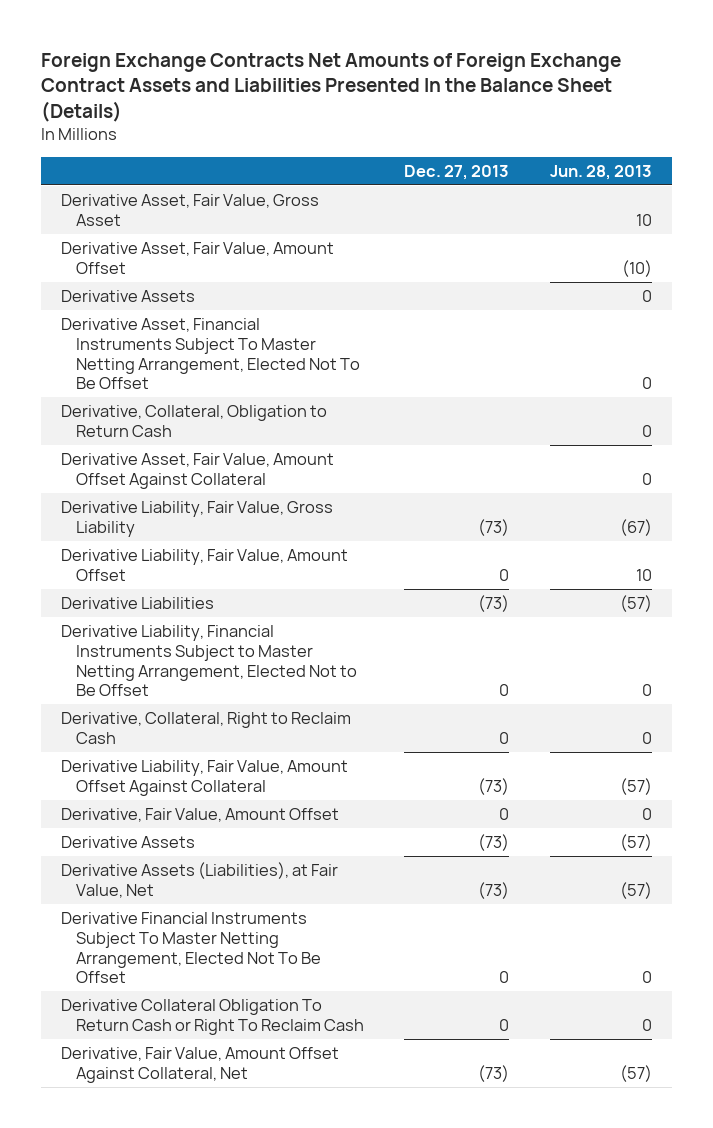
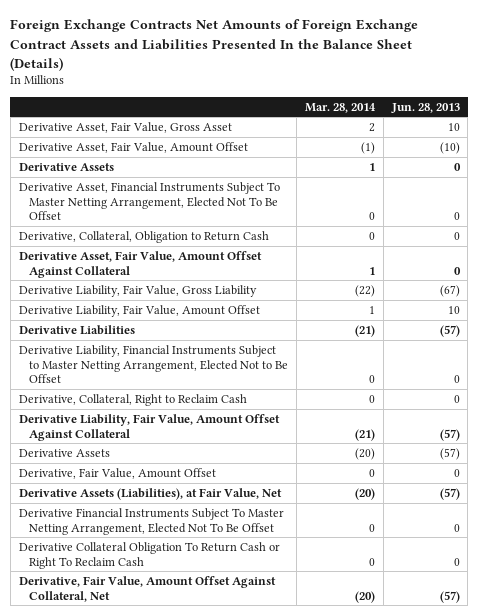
- | Dec. 27, 2013 | Jun. 28, 2013
+ | Mar. 28, 2014 | Jun. 28, 2013
moved down: Derivative, Fair Value, Amount Offset | 0 | 0

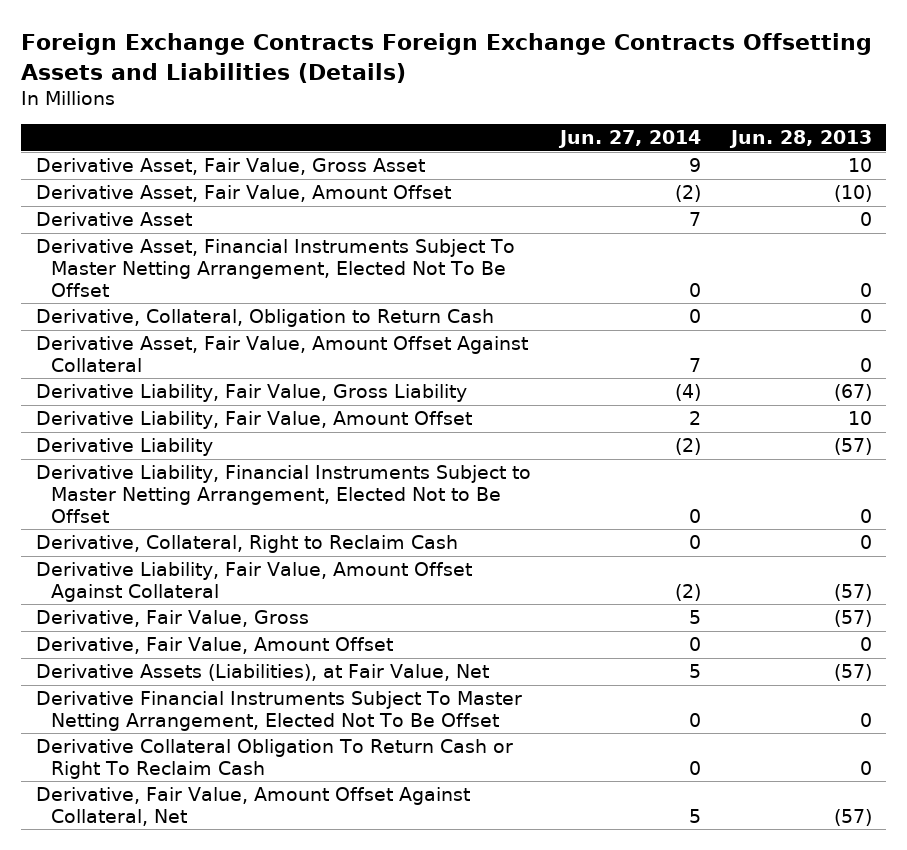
- Foreign Exchange Contracts Net Amounts of Foreign Exchange Contract Assets and Liabilities Presented In the Balance Sheet (Details)
+ Foreign Exchange Contracts Foreign Exchange Contracts Offsetting Assets and Liabilities (Details)
- | Mar. 28, 2014 | Jun. 28, 2013
+ | Jun. 27, 2014 | Jun. 28, 2013
- Derivative Assets | 1 | 0
+ Derivative Asset | 7 | 0
- Derivative Liabilities | (21) | (57)
+ Derivative Liability | (2) | (57)
- Derivative Assets | (20) | (57)
+ Derivative, Fair Value, Gross | 5 | (57)

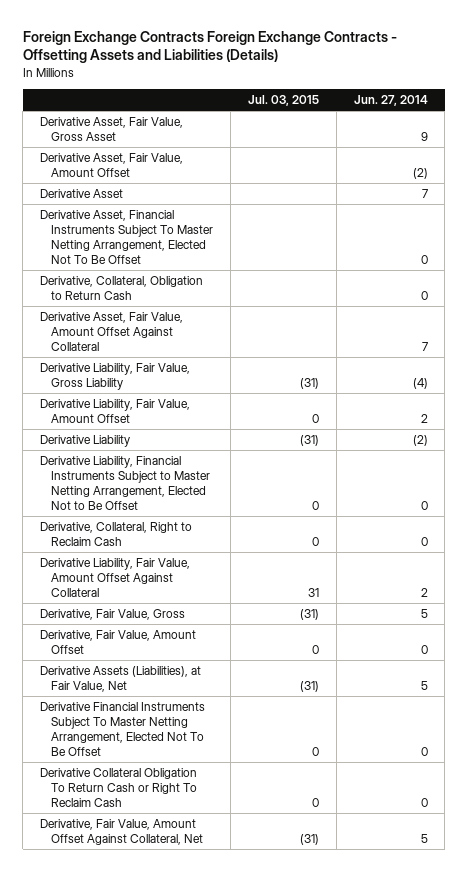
- Foreign Exchange Contracts Foreign Exchange Contracts Offsetting Assets and Liabilities (Details)
+ Foreign Exchange Contracts Foreign Exchange Contracts - Offsetting Assets and Liabilities (Details)
- | Jun. 27, 2014 | Jun. 28, 2013
+ | Jul. 03, 2015 | Jun. 27, 2014
- Derivative Liability, Fair Value, Amount Offset Against Collateral | (2) | (57)
+ Derivative Liability, Fair Value, Amount Offset Against Collateral | 31 | 2

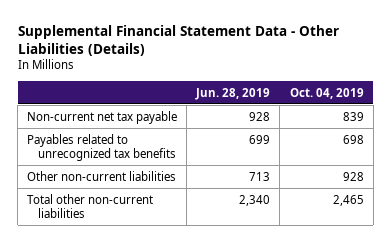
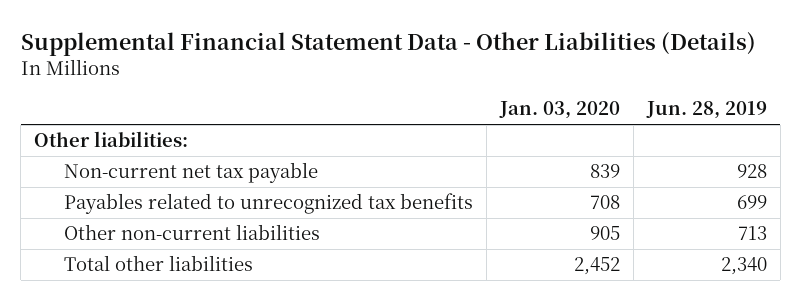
- | Jun. 28, 2019 | Oct. 04, 2019
+ | Jan. 03, 2020 | Jun. 28, 2019
+ Other liabilities:
- Total other non-current liabilities | 2,340 | 2,465
+ Total other liabilities | 2,452 | 2,340

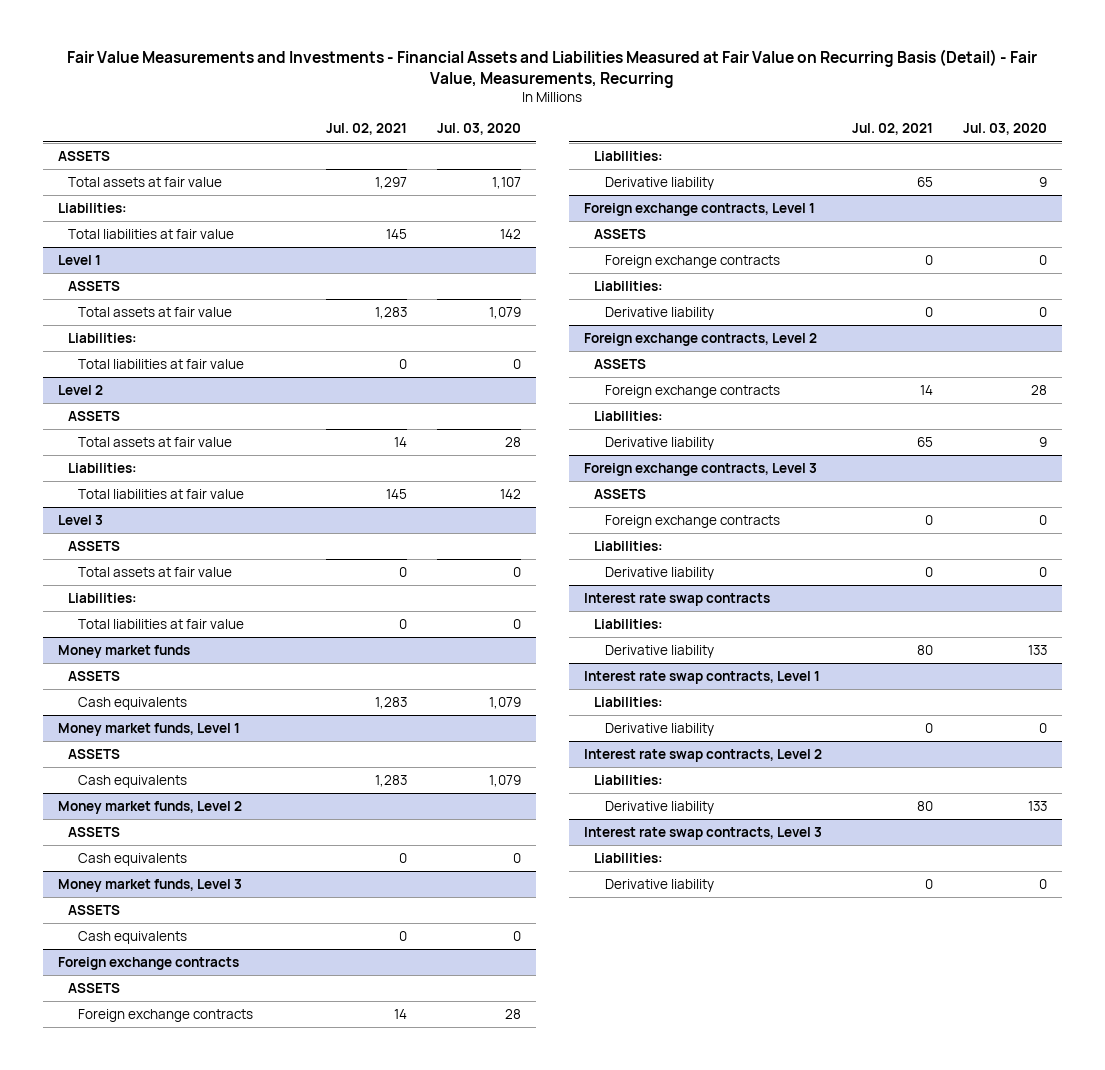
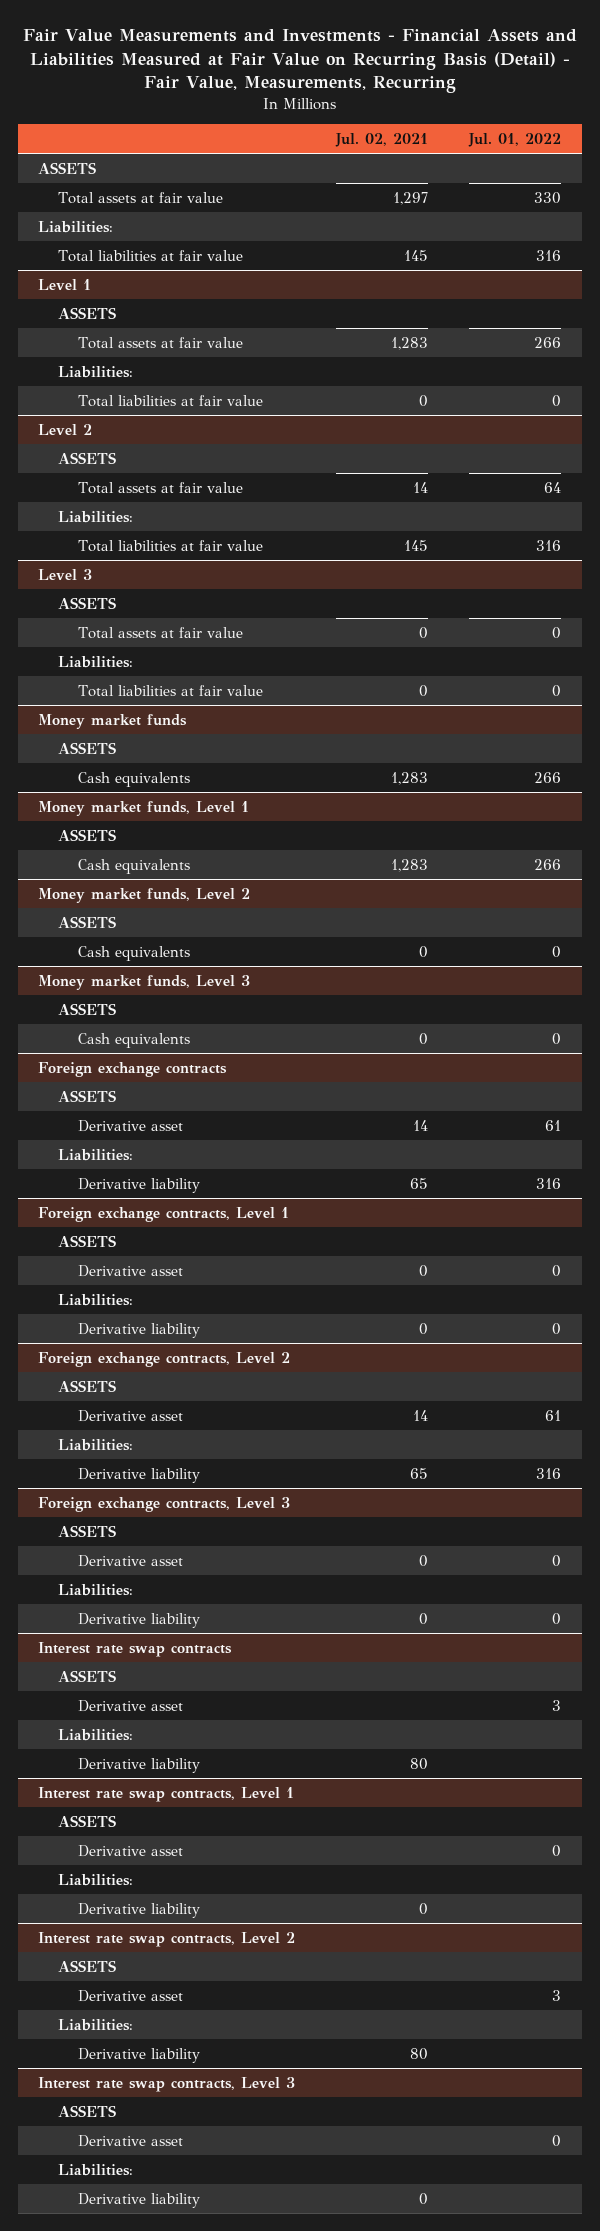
- | Jul. 02, 2021 | Jul. 03, 2020
+ | Jul. 02, 2021 | Jul. 01, 2022
@ Foreign exchange contracts
- Foreign exchange contracts | 14 | 28
+ Derivative asset | 14 | 61
@ Foreign exchange contracts, Level 1
- Foreign exchange contracts | 0 | 0
+ Derivative asset | 0 | 0
@ Foreign exchange contracts, Level 2
- Foreign exchange contracts | 14 | 28
+ Derivative asset | 14 | 61
@ Foreign exchange contracts, Level 3
- Foreign exchange contracts | 0 | 0
+ Derivative asset | 0 | 0
@ Interest rate swap contracts
+ ASSETS
+ Derivative asset | | 3
@ Interest rate swap contracts, Level 1
+ ASSETS
+ Derivative asset | | 0
@ Interest rate swap contracts, Level 2
+ ASSETS
+ Derivative asset | | 3
@ Interest rate swap contracts, Level 3
+ ASSETS
+ Derivative asset | | 0

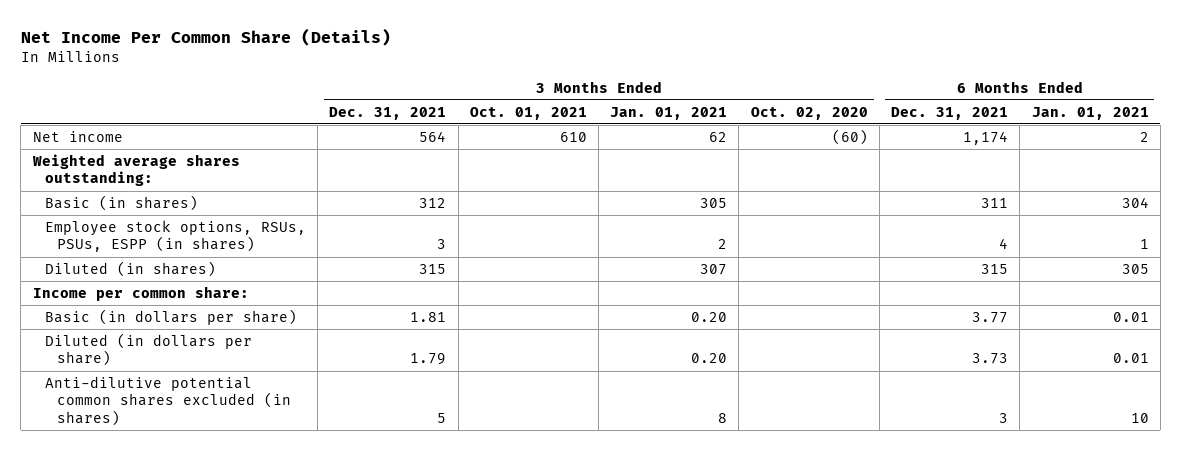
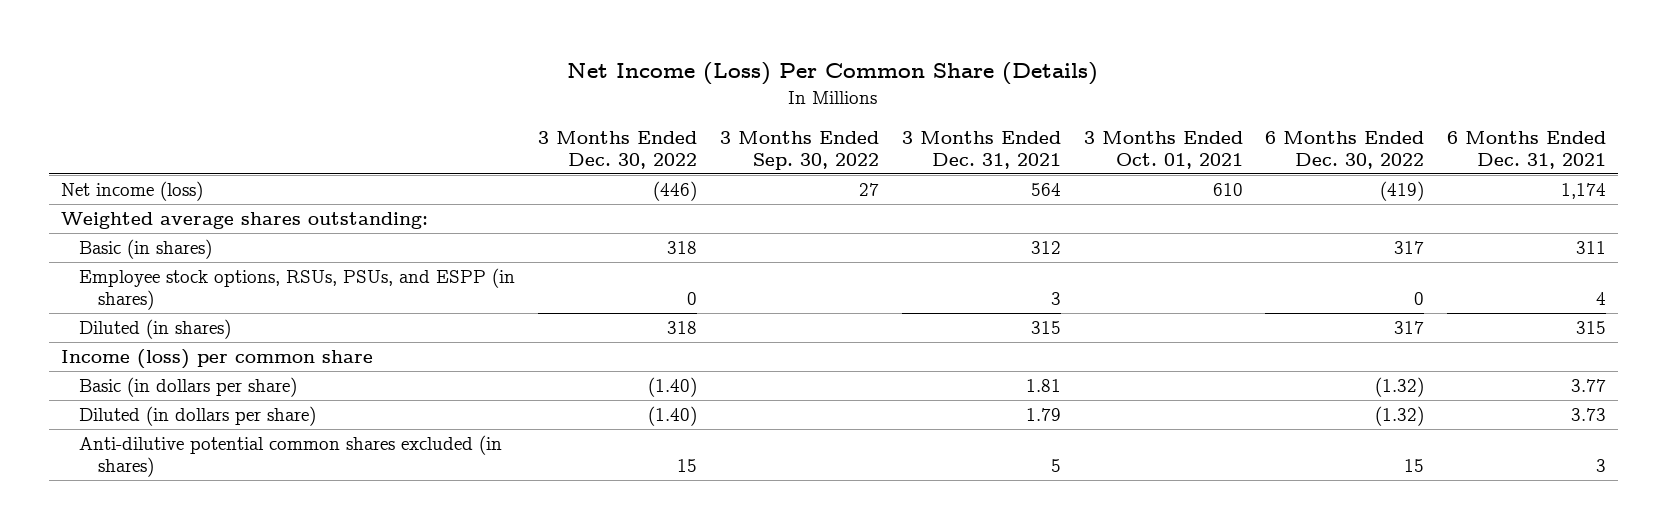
- Net Income Per Common Share (Details)
+ Net Income (Loss) Per Common Share (Details)
- | 3 Months Ended Dec. 31, 2021 | 3 Months Ended Oct. 01, 2021 | 3 Months Ended Jan. 01, 2021 | 3 Months Ended Oct. 02, 2020 | 6 Months Ended Dec. 31, 2021 | 6 Months Ended Jan. 01, 2021
+ | 3 Months Ended Dec. 30, 2022 | 3 Months Ended Sep. 30, 2022 | 3 Months Ended Dec. 31, 2021 | 3 Months Ended Oct. 01, 2021 | 6 Months Ended Dec. 30, 2022 | 6 Months Ended Dec. 31, 2021
- Net income | 564 | 610 | 62 | (60) | 1,174 | 2
+ Net income (loss) | (446) | 27 | 564 | 610 | (419) | 1,174
- Employee stock options, RSUs, PSUs, ESPP (in shares) | 3 | | 2 | | 4 | 1
+ Employee stock options, RSUs, PSUs, and ESPP (in shares) | 0 | | 3 | | 0 | 4
- Income per common share:
+ Income (loss) per common share

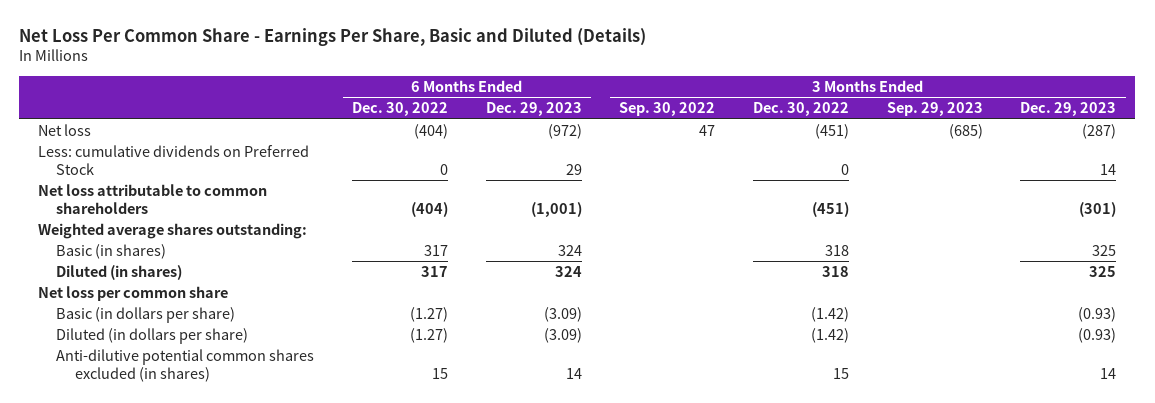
- Net Income (Loss) Per Common Share (Details)
+ Net Loss Per Common Share - Earnings Per Share, Basic and Diluted (Details)
- | 3 Months Ended Dec. 30, 2022 | 3 Months Ended Sep. 30, 2022 | 3 Months Ended Dec. 31, 2021 | 3 Months Ended Oct. 01, 2021 | 6 Months Ended Dec. 30, 2022 | 6 Months Ended Dec. 31, 2021
+ | 6 Months Ended Dec. 30, 2022 | 6 Months Ended Dec. 29, 2023 | 3 Months Ended Sep. 30, 2022 | 3 Months Ended Dec. 30, 2022 | 3 Months Ended Sep. 29, 2023 | 3 Months Ended Dec. 29, 2023
- Net income (loss) | (446) | 27 | 564 | 610 | (419) | 1,174
+ Net loss | (404) | (972) | 47 | (451) | (685) | (287)
+ Less: cumulative dividends on Preferred Stock | 0 | 29 | | 0 | | 14
+ Net loss attributable to common shareholders | (404) | (1,001) | | (451) | | (301)
- Employee stock options, RSUs, PSUs, and ESPP (in shares) | 0 | | 3 | | 0 | 4
- Income (loss) per common share
- Basic (in dollars per share) | (1.40) | | 1.81 | | (1.32) | 3.77
- Diluted (in dollars per share) | (1.40) | | 1.79 | | (1.32) | 3.73
+ Net loss per common share
+ Basic (in dollars per share) | (1.27) | (3.09) | | (1.42) | | (0.93)
+ Diluted (in dollars per share) | (1.27) | (3.09) | | (1.42) | | (0.93)

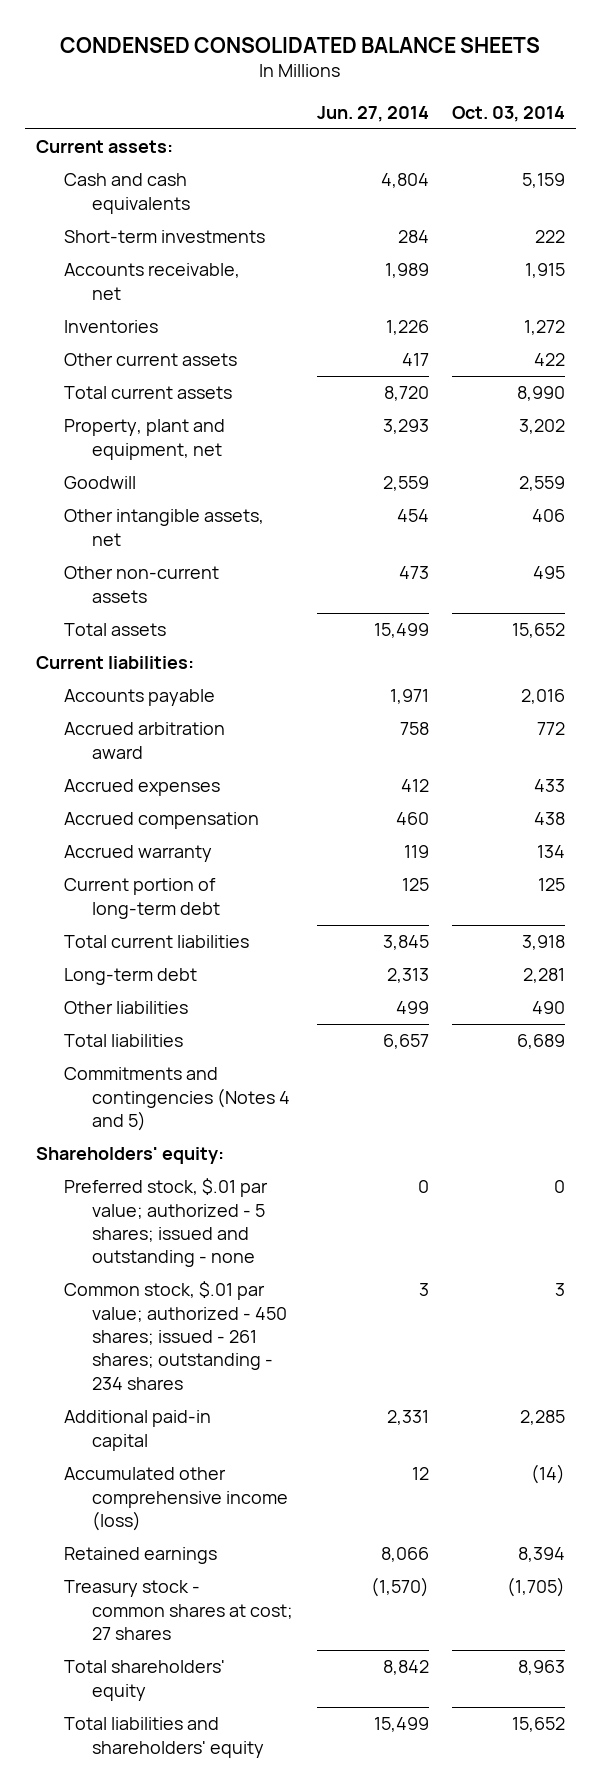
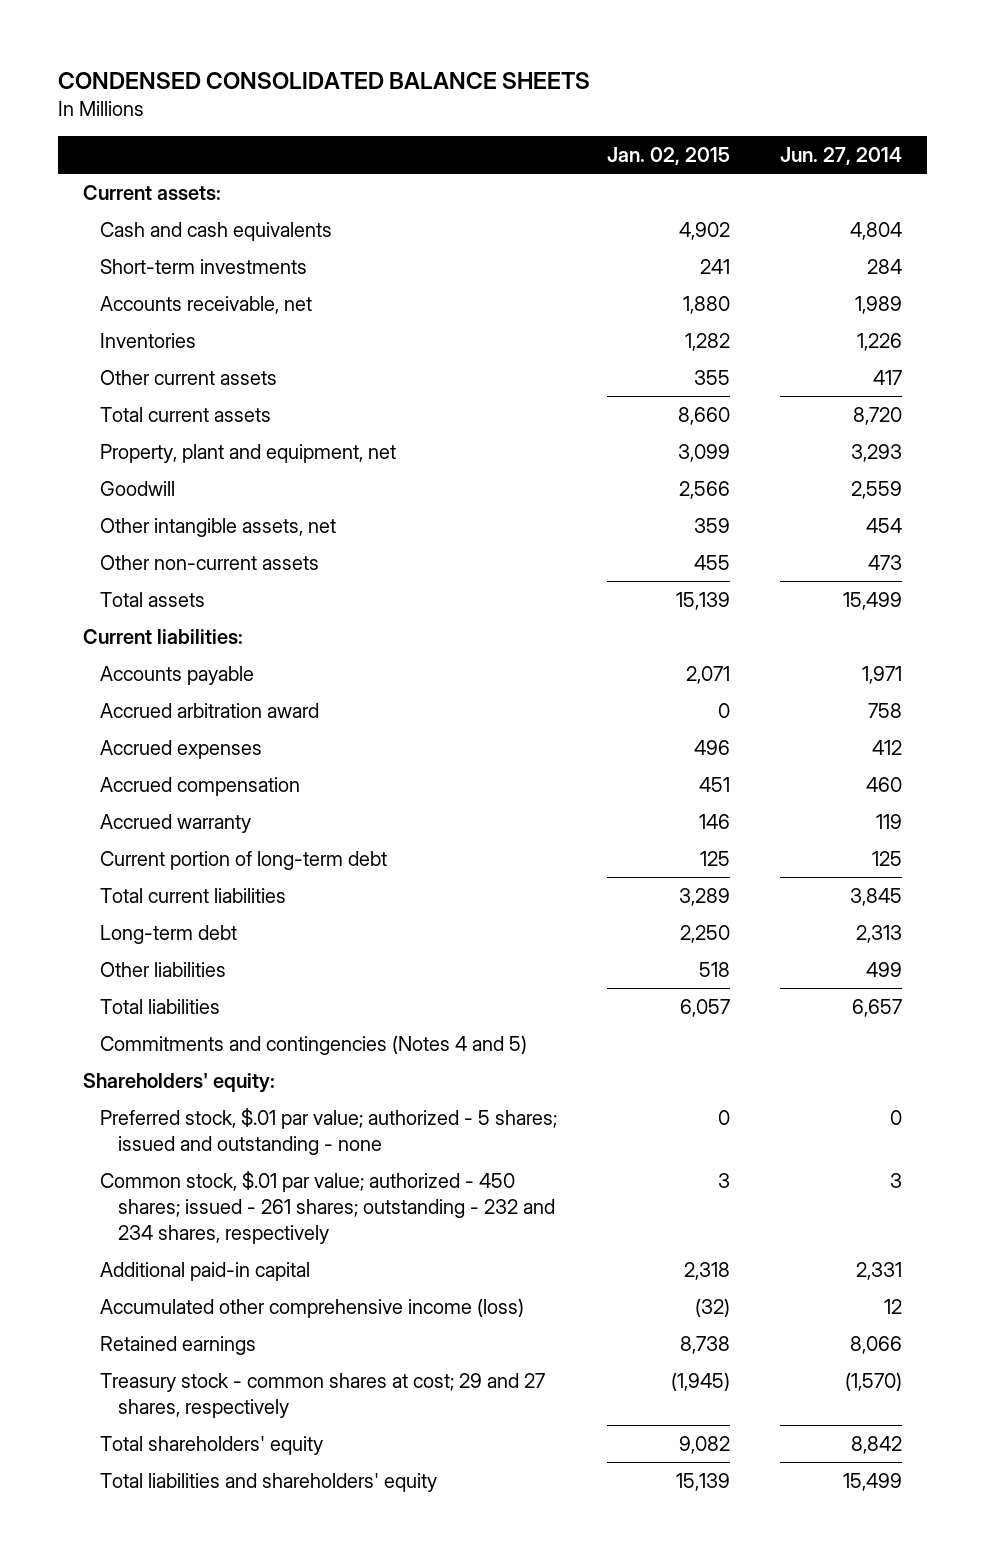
- | Jun. 27, 2014 | Oct. 03, 2014
+ | Jan. 02, 2015 | Jun. 27, 2014
- Common stock, $.01 par value; authorized - 450 shares; issued - 261 shares; outstanding - 234 shares | 3 | 3
+ Common stock, $.01 par value; authorized - 450 shares; issued - 261 shares; outstanding - 232 and 234 shares, respectively | 3 | 3
- Treasury stock - common shares at cost; 27 shares | (1,570) | (1,705)
+ Treasury stock - common shares at cost; 29 and 27 shares, respectively | (1,945) | (1,570)

